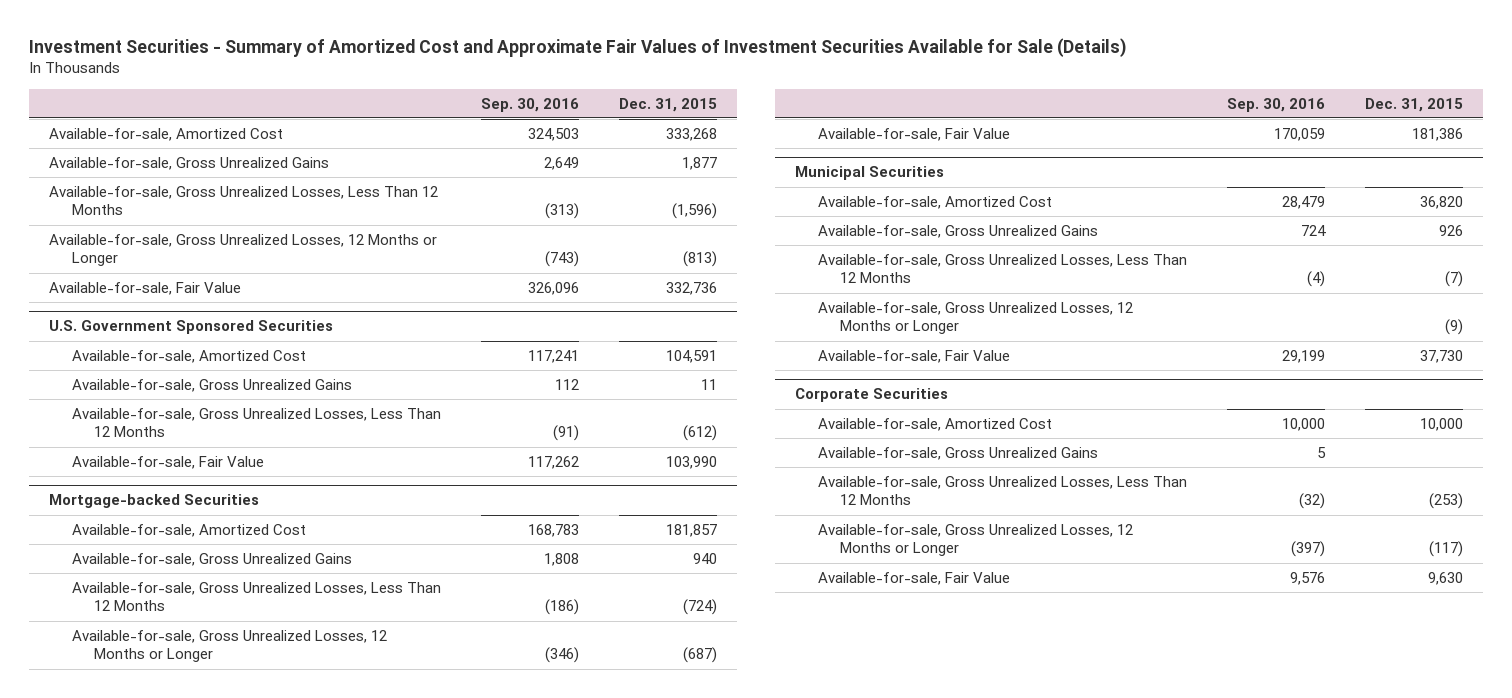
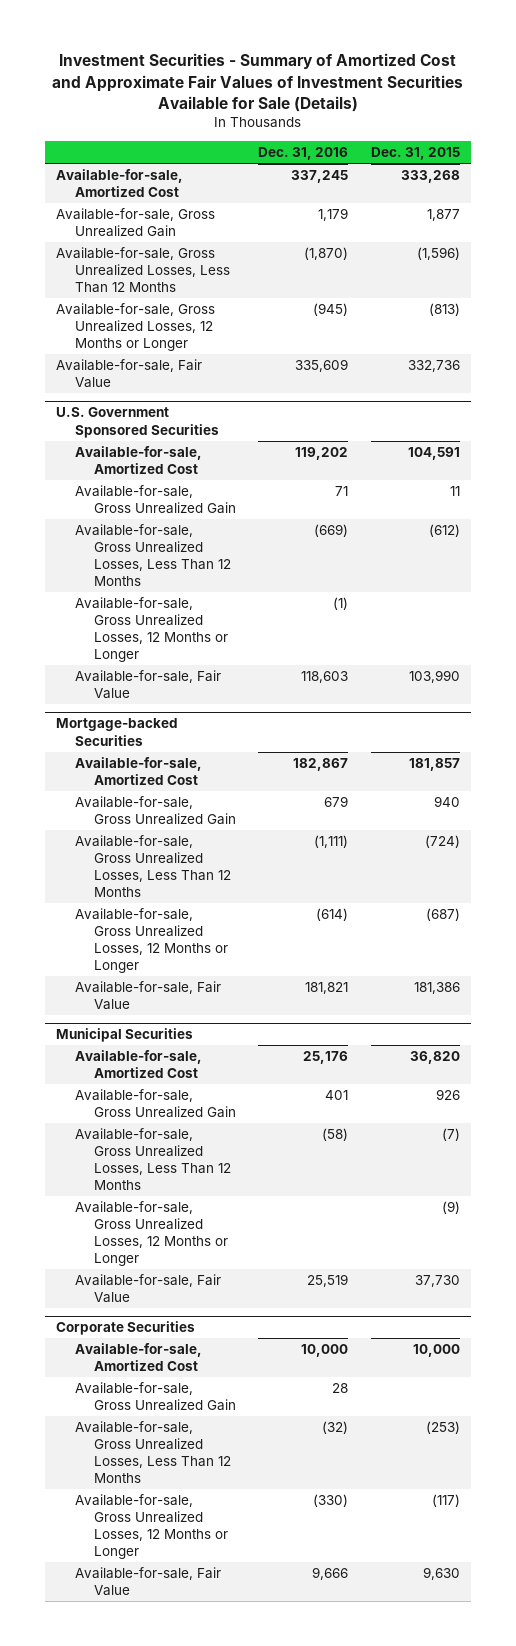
- | Sep. 30, 2016 | Dec. 31, 2015
+ | Dec. 31, 2016 | Dec. 31, 2015
- Available-for-sale, Gross Unrealized Gains | 2,649 | 1,877
+ Available-for-sale, Gross Unrealized Gain | 1,179 | 1,877
@ U.S. Government Sponsored Securities
- Available-for-sale, Gross Unrealized Gains | 112 | 11
+ Available-for-sale, Gross Unrealized Gain | 71 | 11
+ Available-for-sale, Gross Unrealized Losses, 12 Months or Longer | (1) |
@ Mortgage-backed Securities
- Available-for-sale, Gross Unrealized Gains | 1,808 | 940
+ Available-for-sale, Gross Unrealized Gain | 679 | 940
@ Municipal Securities
- Available-for-sale, Gross Unrealized Gains | 724 | 926
+ Available-for-sale, Gross Unrealized Gain | 401 | 926
@ Corporate Securities
- Available-for-sale, Gross Unrealized Gains | 5 |
+ Available-for-sale, Gross Unrealized Gain | 28 |

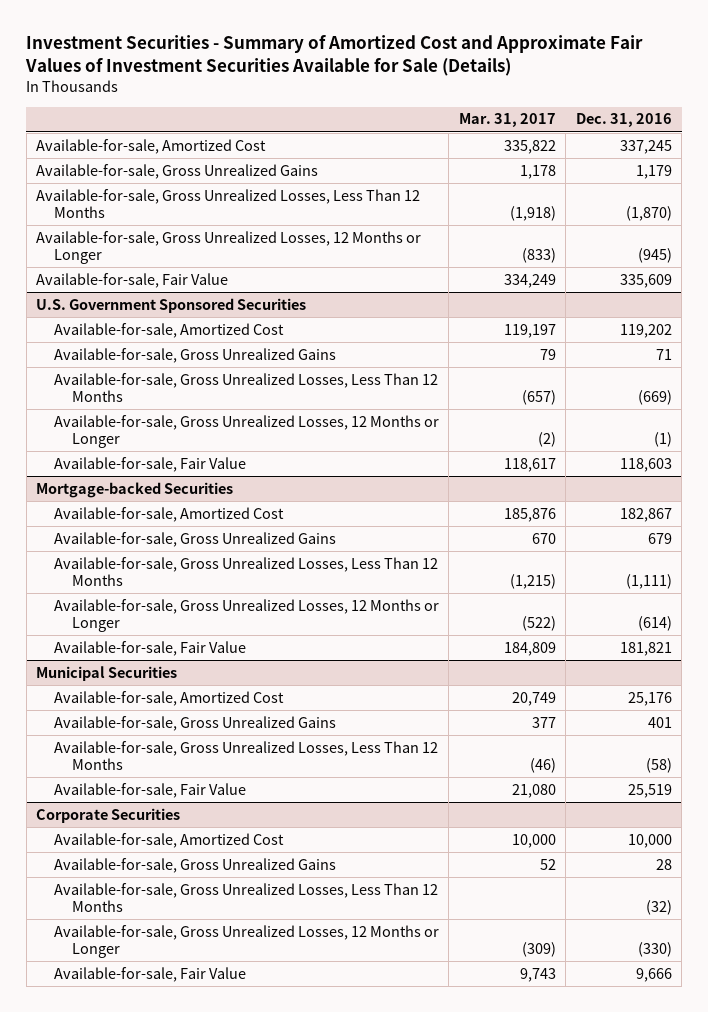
- | Dec. 31, 2016 | Dec. 31, 2015
+ | Mar. 31, 2017 | Dec. 31, 2016
- Available-for-sale, Gross Unrealized Gain | 1,179 | 1,877
+ Available-for-sale, Gross Unrealized Gains | 1,178 | 1,179
@ U.S. Government Sponsored Securities
- Available-for-sale, Gross Unrealized Gain | 71 | 11
+ Available-for-sale, Gross Unrealized Gains | 79 | 71
@ Mortgage-backed Securities
- Available-for-sale, Gross Unrealized Gain | 679 | 940
+ Available-for-sale, Gross Unrealized Gains | 670 | 679
@ Municipal Securities
- Available-for-sale, Gross Unrealized Gain | 401 | 926
+ Available-for-sale, Gross Unrealized Gains | 377 | 401
- Available-for-sale, Gross Unrealized Losses, 12 Months or Longer | | (9)
@ Corporate Securities
- Available-for-sale, Gross Unrealized Gain | 28 |
+ Available-for-sale, Gross Unrealized Gains | 52 | 28

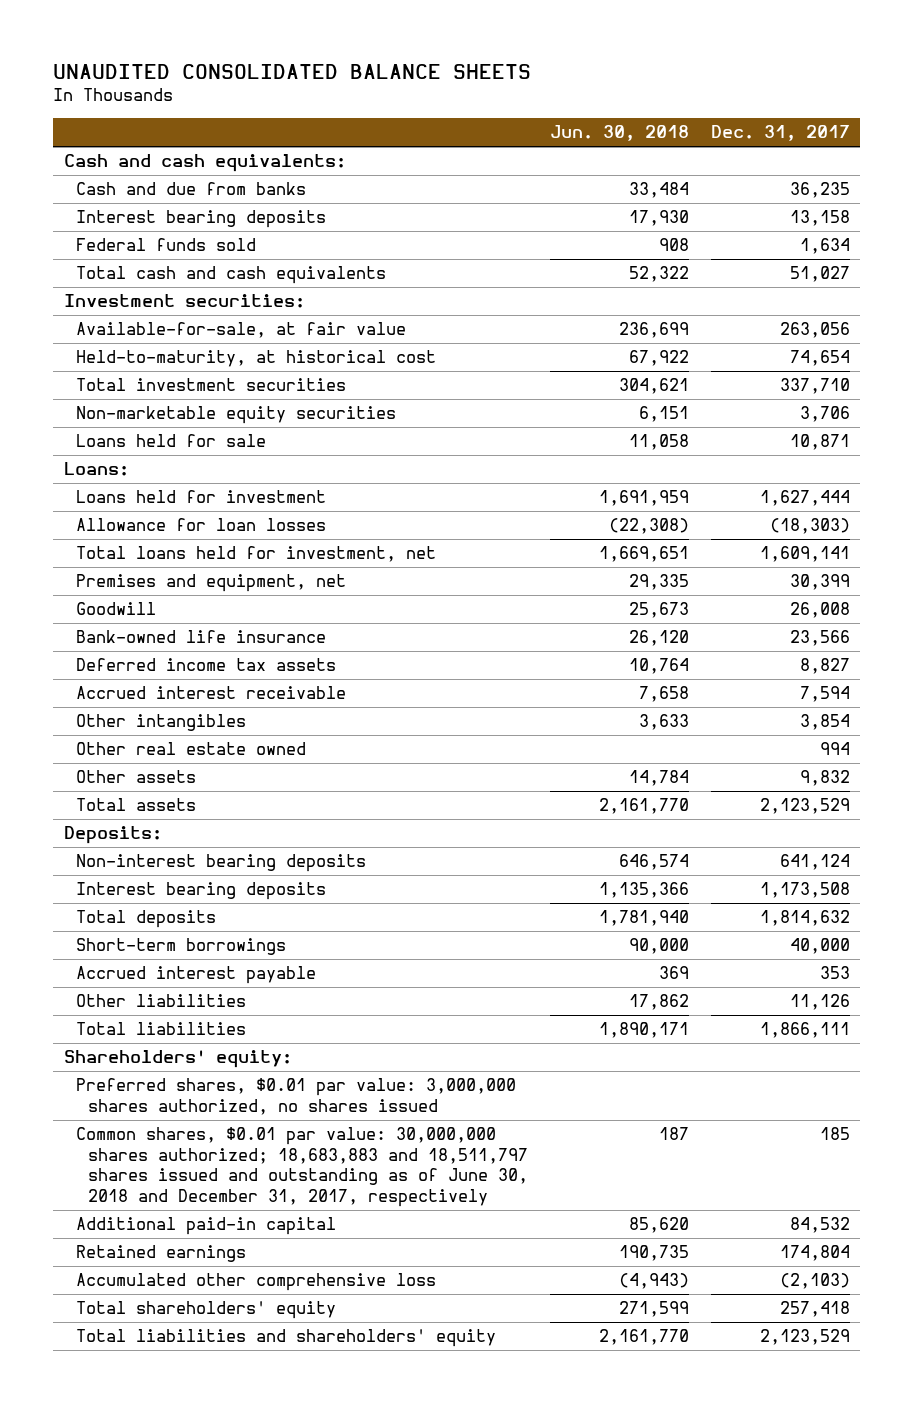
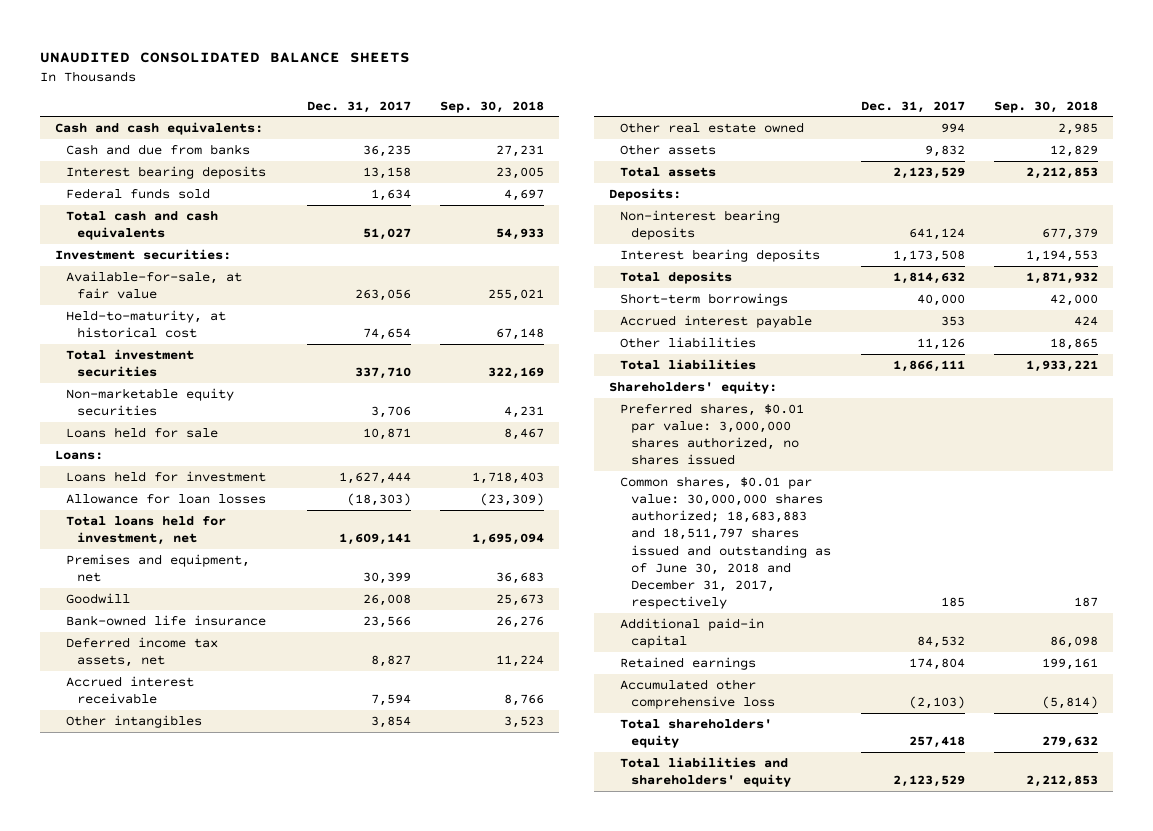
- | Jun. 30, 2018 | Dec. 31, 2017
+ | Dec. 31, 2017 | Sep. 30, 2018
- Deferred income tax assets | 10,764 | 8,827
+ Deferred income tax assets, net | 8,827 | 11,224

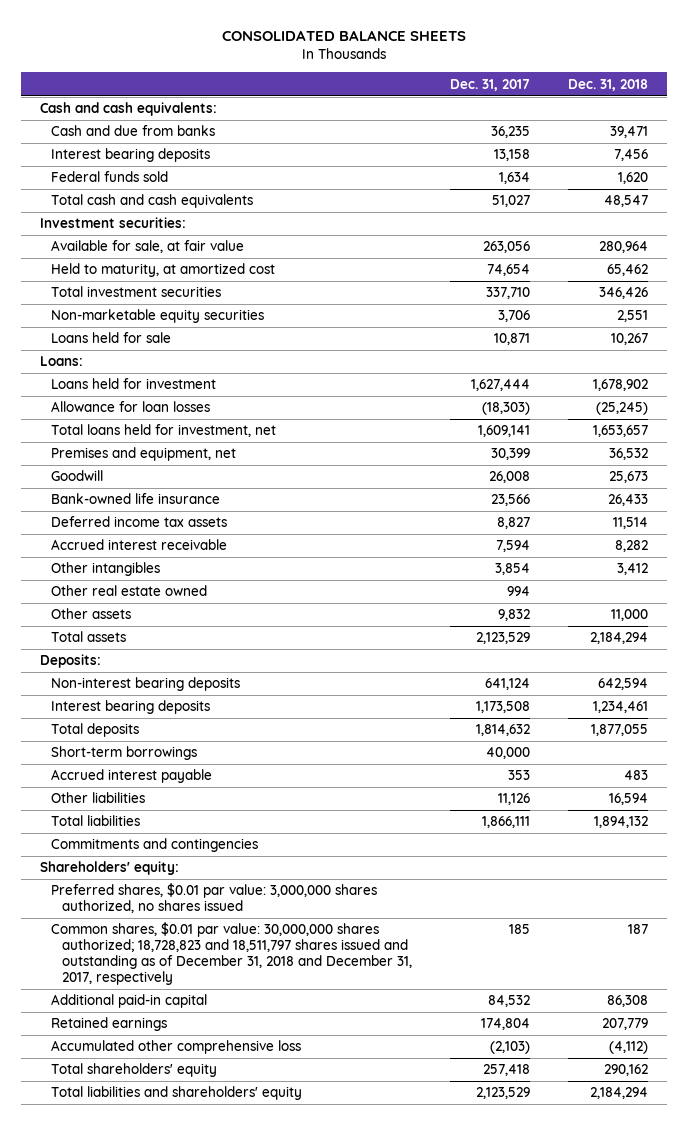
- UNAUDITED CONSOLIDATED BALANCE SHEETS
+ CONSOLIDATED BALANCE SHEETS
- | Dec. 31, 2017 | Sep. 30, 2018
+ | Dec. 31, 2017 | Dec. 31, 2018
- Available-for-sale, at fair value | 263,056 | 255,021
- Held-to-maturity, at historical cost | 74,654 | 67,148
+ Available for sale, at fair value | 263,056 | 280,964
+ Held to maturity, at amortized cost | 74,654 | 65,462
- Deferred income tax assets, net | 8,827 | 11,224
+ Deferred income tax assets | 8,827 | 11,514
+ Commitments and contingencies
- Common shares, $0.01 par value: 30,000,000 shares authorized; 18,683,883 and 18,511,797 shares issued and outstanding as of June 30, 2018 and December 31, 2017, respectively | 185 | 187
+ Common shares, $0.01 par value: 30,000,000 shares authorized; 18,728,823 and 18,511,797 shares issued and outstanding as of December 31, 2018 and December 31, 2017, respectively | 185 | 187

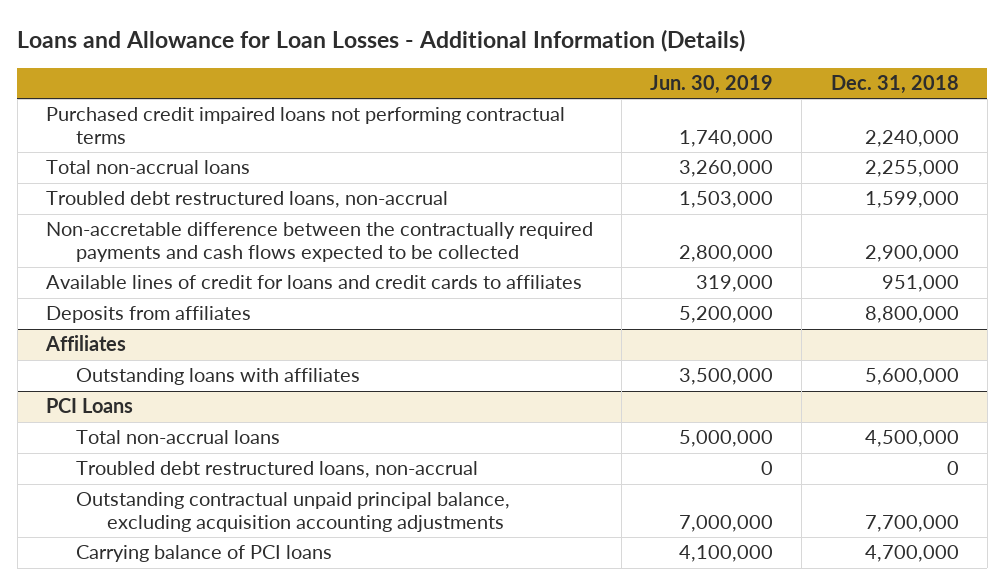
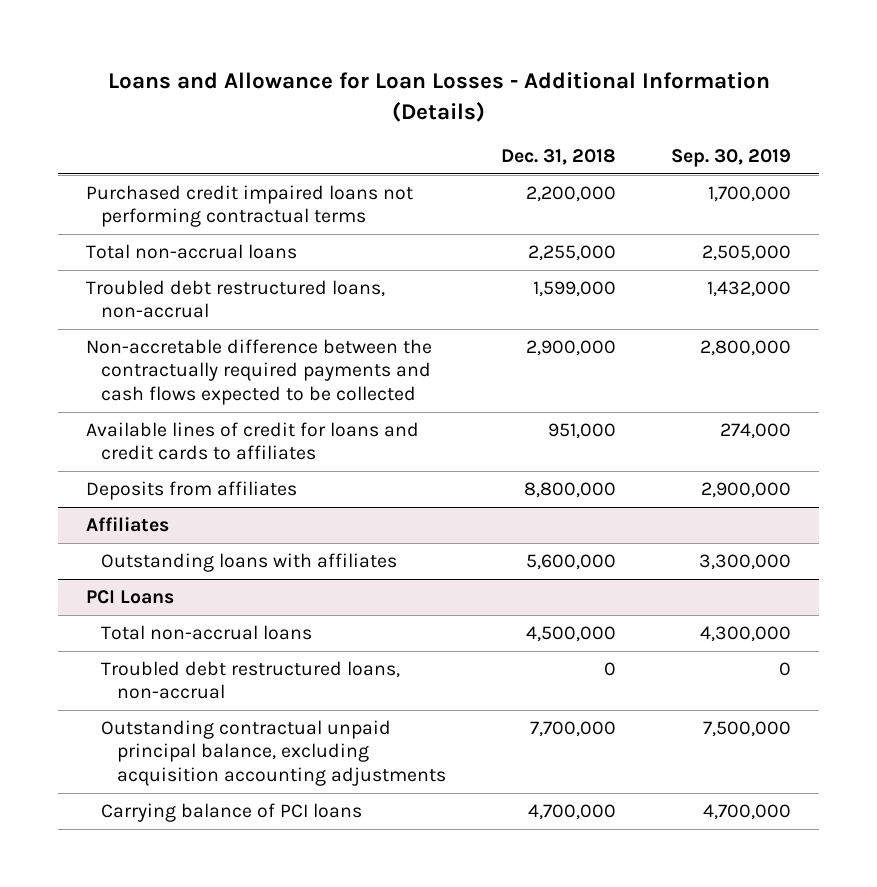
- | Jun. 30, 2019 | Dec. 31, 2018
+ | Dec. 31, 2018 | Sep. 30, 2019
- Purchased credit impaired loans not performing contractual terms | 1,740,000 | 2,240,000
+ Purchased credit impaired loans not performing contractual terms | 2,200,000 | 1,700,000

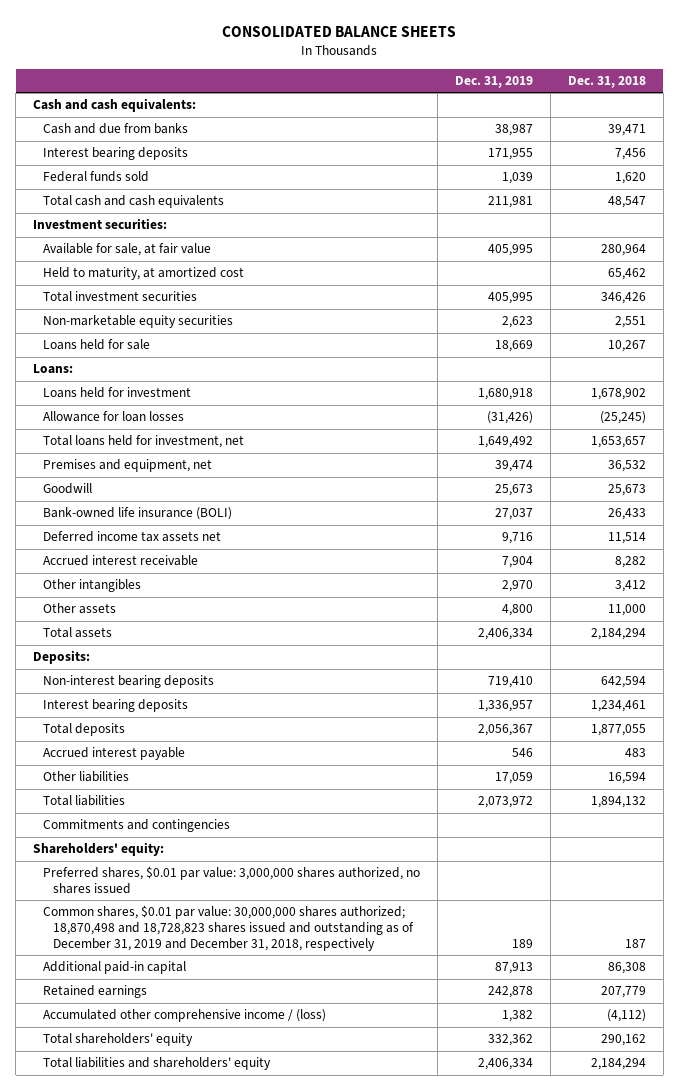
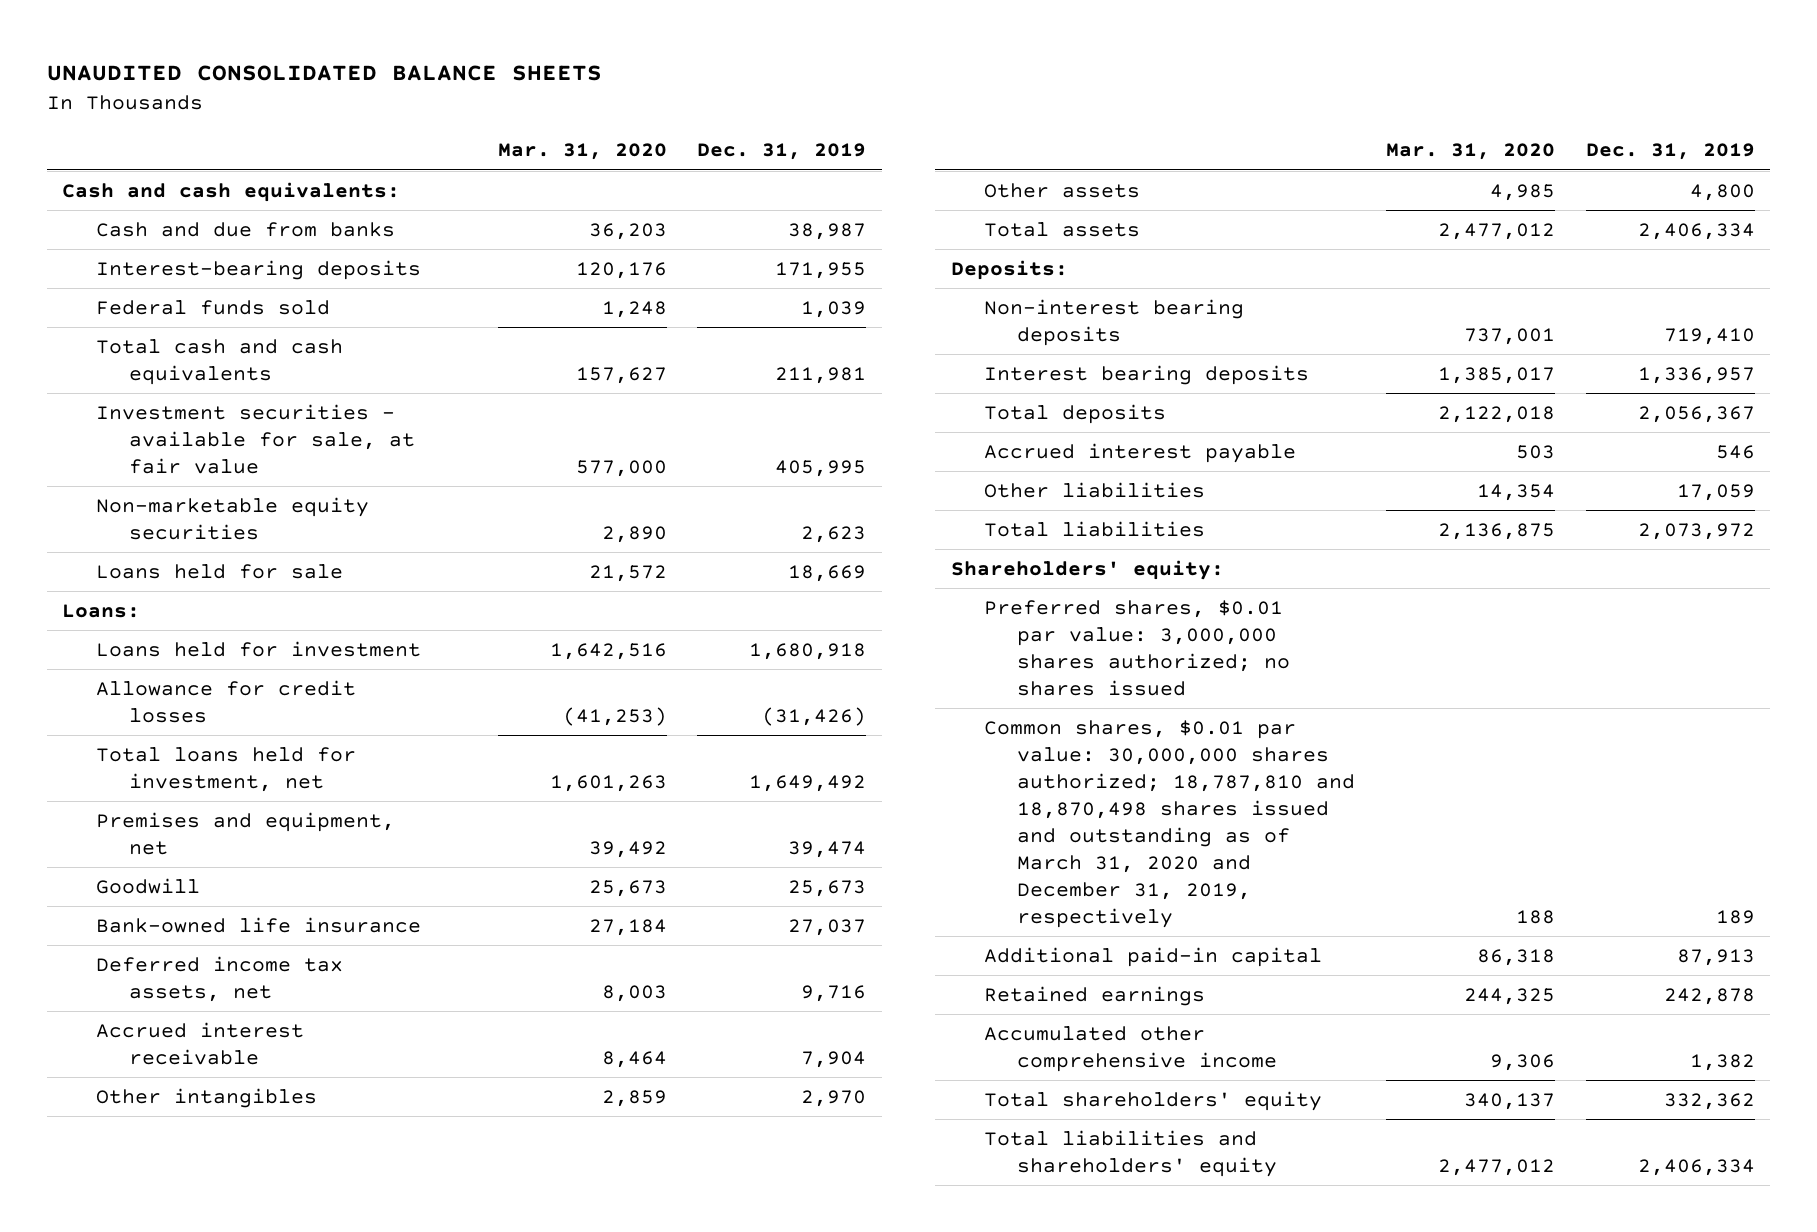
- CONSOLIDATED BALANCE SHEETS
+ UNAUDITED CONSOLIDATED BALANCE SHEETS
- | Dec. 31, 2019 | Dec. 31, 2018
+ | Mar. 31, 2020 | Dec. 31, 2019
- Interest bearing deposits | 171,955 | 7,456
+ Interest-bearing deposits | 120,176 | 171,955
- Investment securities:
- Available for sale, at fair value | 405,995 | 280,964
- Held to maturity, at amortized cost | | 65,462
- Total investment securities | 405,995 | 346,426
+ Investment securities - available for sale, at fair value | 577,000 | 405,995
- Allowance for loan losses | (31,426) | (25,245)
+ Allowance for credit losses | (41,253) | (31,426)
- Bank-owned life insurance (BOLI) | 27,037 | 26,433
- Deferred income tax assets net | 9,716 | 11,514
+ Bank-owned life insurance | 27,184 | 27,037
+ Deferred income tax assets, net | 8,003 | 9,716
- Commitments and contingencies
- Preferred shares, $0.01 par value: 3,000,000 shares authorized, no shares issued
- Common shares, $0.01 par value: 30,000,000 shares authorized; 18,870,498 and 18,728,823 shares issued and outstanding as of December 31, 2019 and December 31, 2018, respectively | 189 | 187
+ Preferred shares, $0.01 par value: 3,000,000 shares authorized; no shares issued
+ Common shares, $0.01 par value: 30,000,000 shares authorized; 18,787,810 and 18,870,498 shares issued and outstanding as of March 31, 2020 and December 31, 2019, respectively | 188 | 189
- Accumulated other comprehensive income / (loss) | 1,382 | (4,112)
+ Accumulated other comprehensive income | 9,306 | 1,382

